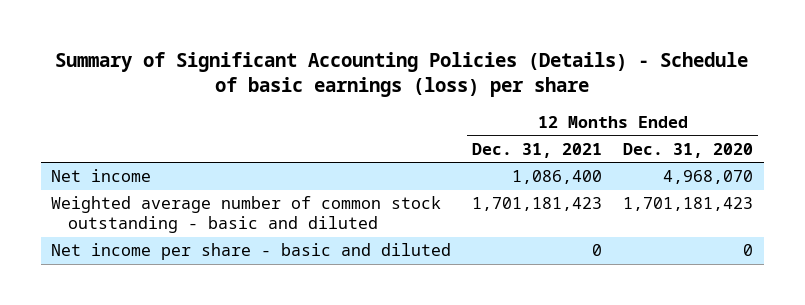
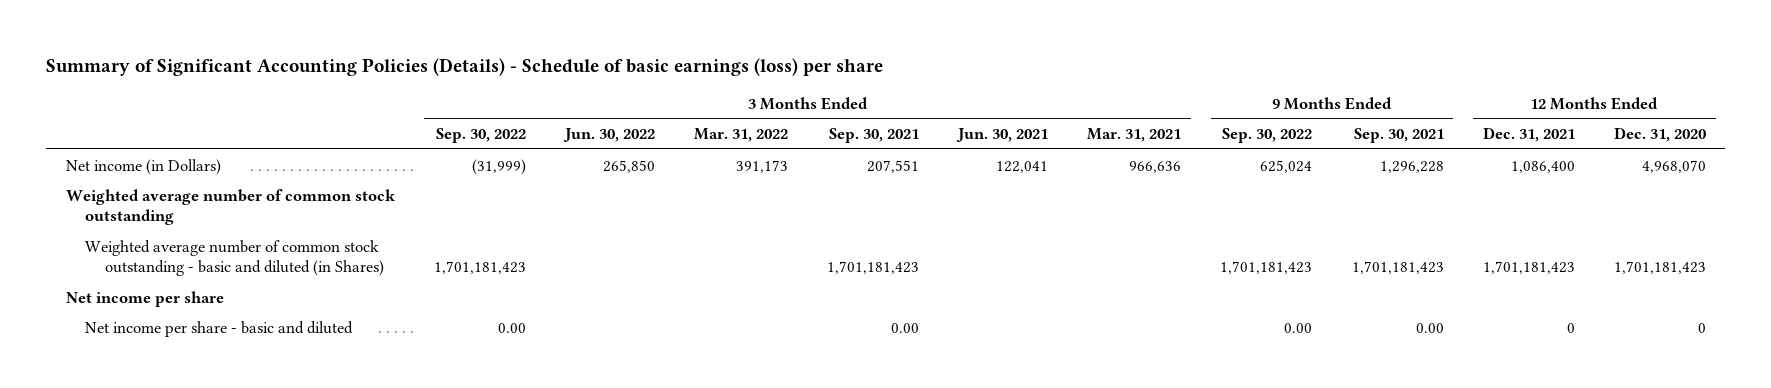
- | 12 Months Ended Dec. 31, 2021 | 12 Months Ended Dec. 31, 2020
+ | 3 Months Ended Sep. 30, 2022 | 3 Months Ended Jun. 30, 2022 | 3 Months Ended Mar. 31, 2022 | 3 Months Ended Sep. 30, 2021 | 3 Months Ended Jun. 30, 2021 | 3 Months Ended Mar. 31, 2021 | 9 Months Ended Sep. 30, 2022 | 9 Months Ended Sep. 30, 2021 | 12 Months Ended Dec. 31, 2021 | 12 Months Ended Dec. 31, 2020
- Net income | 1,086,400 | 4,968,070
- Weighted average number of common stock outstanding - basic and diluted | 1,701,181,423 | 1,701,181,423
+ Net income (in Dollars) | (31,999) | 265,850 | 391,173 | 207,551 | 122,041 | 966,636 | 625,024 | 1,296,228 | 1,086,400 | 4,968,070
+ Weighted average number of common stock outstanding
+ Weighted average number of common stock outstanding - basic and diluted (in Shares) | 1,701,181,423 | | | 1,701,181,423 | | | 1,701,181,423 | 1,701,181,423 | 1,701,181,423 | 1,701,181,423
+ Net income per share

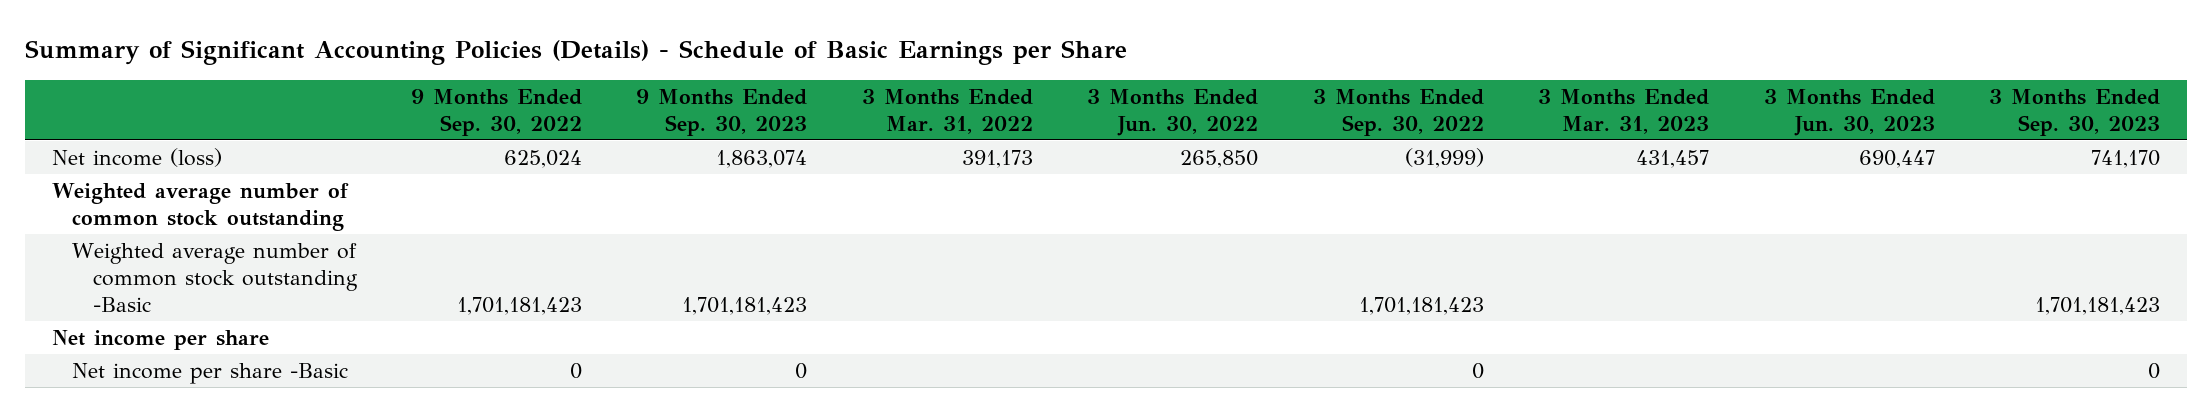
- Summary of Significant Accounting Policies (Details) - Schedule of basic earnings (loss) per share
+ Summary of Significant Accounting Policies (Details) - Schedule of Basic Earnings per Share
- | 3 Months Ended Sep. 30, 2022 | 3 Months Ended Jun. 30, 2022 | 3 Months Ended Mar. 31, 2022 | 3 Months Ended Sep. 30, 2021 | 3 Months Ended Jun. 30, 2021 | 3 Months Ended Mar. 31, 2021 | 9 Months Ended Sep. 30, 2022 | 9 Months Ended Sep. 30, 2021 | 12 Months Ended Dec. 31, 2021 | 12 Months Ended Dec. 31, 2020
+ | 9 Months Ended Sep. 30, 2022 | 9 Months Ended Sep. 30, 2023 | 3 Months Ended Mar. 31, 2022 | 3 Months Ended Jun. 30, 2022 | 3 Months Ended Sep. 30, 2022 | 3 Months Ended Mar. 31, 2023 | 3 Months Ended Jun. 30, 2023 | 3 Months Ended Sep. 30, 2023
- Net income (in Dollars) | (31,999) | 265,850 | 391,173 | 207,551 | 122,041 | 966,636 | 625,024 | 1,296,228 | 1,086,400 | 4,968,070
+ Net income (loss) | 625,024 | 1,863,074 | 391,173 | 265,850 | (31,999) | 431,457 | 690,447 | 741,170
- Weighted average number of common stock outstanding - basic and diluted (in Shares) | 1,701,181,423 | | | 1,701,181,423 | | | 1,701,181,423 | 1,701,181,423 | 1,701,181,423 | 1,701,181,423
+ Weighted average number of common stock outstanding -Basic | 1,701,181,423 | 1,701,181,423 | | | 1,701,181,423 | | | 1,701,181,423
- Net income per share - basic and diluted | 0.00 | | | 0.00 | | | 0.00 | 0.00 | 0 | 0
+ Net income per share -Basic | 0 | 0 | | | 0 | | | 0

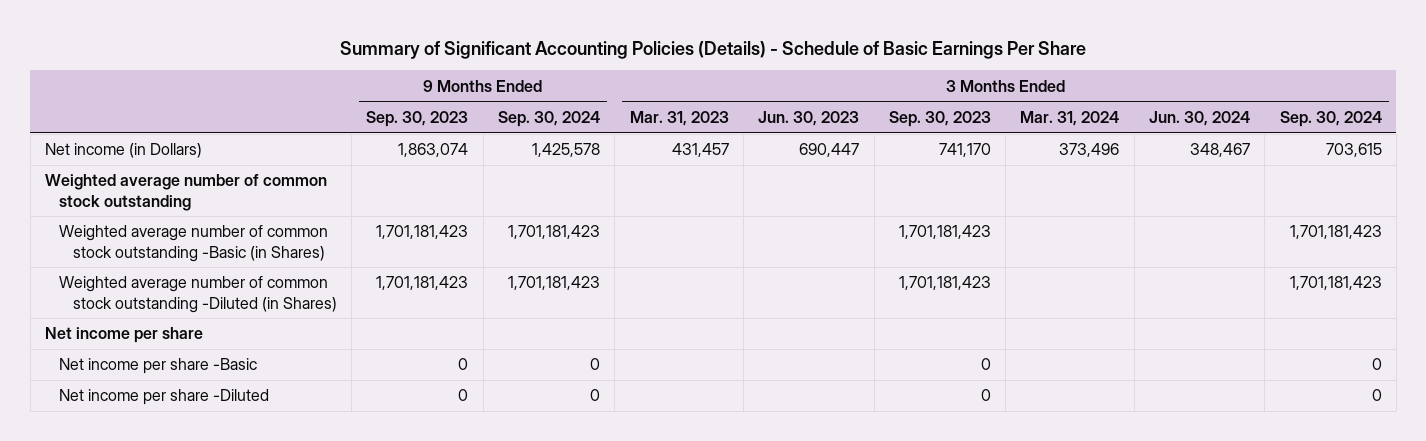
- Summary of Significant Accounting Policies (Details) - Schedule of Basic Earnings per Share
+ Summary of Significant Accounting Policies (Details) - Schedule of Basic Earnings Per Share
- | 9 Months Ended Sep. 30, 2022 | 9 Months Ended Sep. 30, 2023 | 3 Months Ended Mar. 31, 2022 | 3 Months Ended Jun. 30, 2022 | 3 Months Ended Sep. 30, 2022 | 3 Months Ended Mar. 31, 2023 | 3 Months Ended Jun. 30, 2023 | 3 Months Ended Sep. 30, 2023
+ | 9 Months Ended Sep. 30, 2023 | 9 Months Ended Sep. 30, 2024 | 3 Months Ended Mar. 31, 2023 | 3 Months Ended Jun. 30, 2023 | 3 Months Ended Sep. 30, 2023 | 3 Months Ended Mar. 31, 2024 | 3 Months Ended Jun. 30, 2024 | 3 Months Ended Sep. 30, 2024
- Net income (loss) | 625,024 | 1,863,074 | 391,173 | 265,850 | (31,999) | 431,457 | 690,447 | 741,170
+ Net income (in Dollars) | 1,863,074 | 1,425,578 | 431,457 | 690,447 | 741,170 | 373,496 | 348,467 | 703,615
- Weighted average number of common stock outstanding -Basic | 1,701,181,423 | 1,701,181,423 | | | 1,701,181,423 | | | 1,701,181,423
+ Weighted average number of common stock outstanding -Basic (in Shares) | 1,701,181,423 | 1,701,181,423 | | | 1,701,181,423 | | | 1,701,181,423
+ Weighted average number of common stock outstanding -Diluted (in Shares) | 1,701,181,423 | 1,701,181,423 | | | 1,701,181,423 | | | 1,701,181,423
+ Net income per share -Diluted | 0 | 0 | | | 0 | | | 0

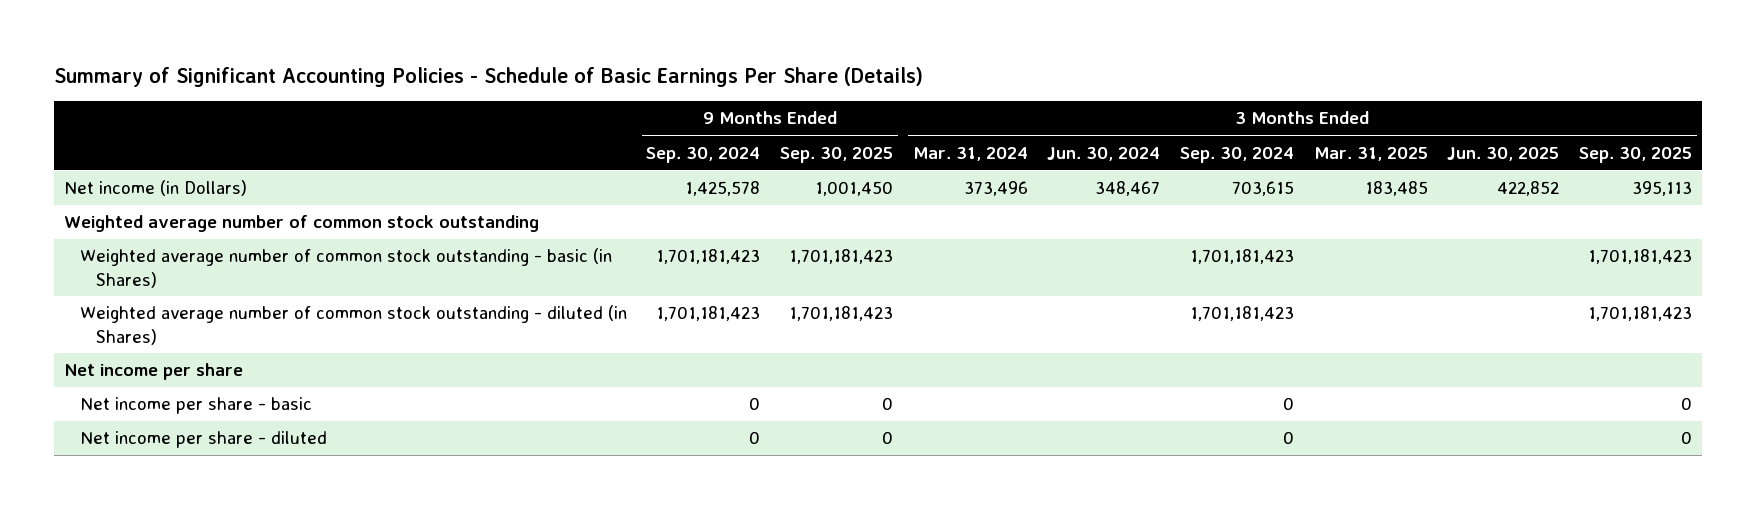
- Summary of Significant Accounting Policies (Details) - Schedule of Basic Earnings Per Share
+ Summary of Significant Accounting Policies - Schedule of Basic Earnings Per Share (Details)
- | 9 Months Ended Sep. 30, 2023 | 9 Months Ended Sep. 30, 2024 | 3 Months Ended Mar. 31, 2023 | 3 Months Ended Jun. 30, 2023 | 3 Months Ended Sep. 30, 2023 | 3 Months Ended Mar. 31, 2024 | 3 Months Ended Jun. 30, 2024 | 3 Months Ended Sep. 30, 2024
+ | 9 Months Ended Sep. 30, 2024 | 9 Months Ended Sep. 30, 2025 | 3 Months Ended Mar. 31, 2024 | 3 Months Ended Jun. 30, 2024 | 3 Months Ended Sep. 30, 2024 | 3 Months Ended Mar. 31, 2025 | 3 Months Ended Jun. 30, 2025 | 3 Months Ended Sep. 30, 2025
- Weighted average number of common stock outstanding -Basic (in Shares) | 1,701,181,423 | 1,701,181,423 | | | 1,701,181,423 | | | 1,701,181,423
- Weighted average number of common stock outstanding -Diluted (in Shares) | 1,701,181,423 | 1,701,181,423 | | | 1,701,181,423 | | | 1,701,181,423
+ Weighted average number of common stock outstanding - basic (in Shares) | 1,701,181,423 | 1,701,181,423 | | | 1,701,181,423 | | | 1,701,181,423
+ Weighted average number of common stock outstanding - diluted (in Shares) | 1,701,181,423 | 1,701,181,423 | | | 1,701,181,423 | | | 1,701,181,423
- Net income per share -Basic | 0 | 0 | | | 0 | | | 0
- Net income per share -Diluted | 0 | 0 | | | 0 | | | 0
+ Net income per share - basic | 0 | 0 | | | 0 | | | 0
+ Net income per share - diluted | 0 | 0 | | | 0 | | | 0

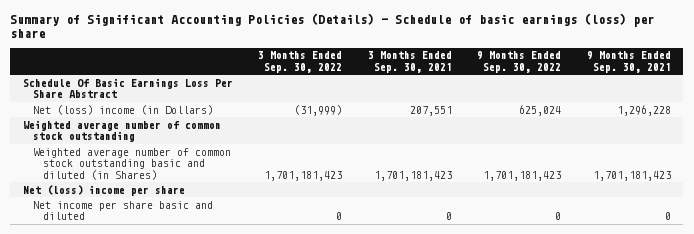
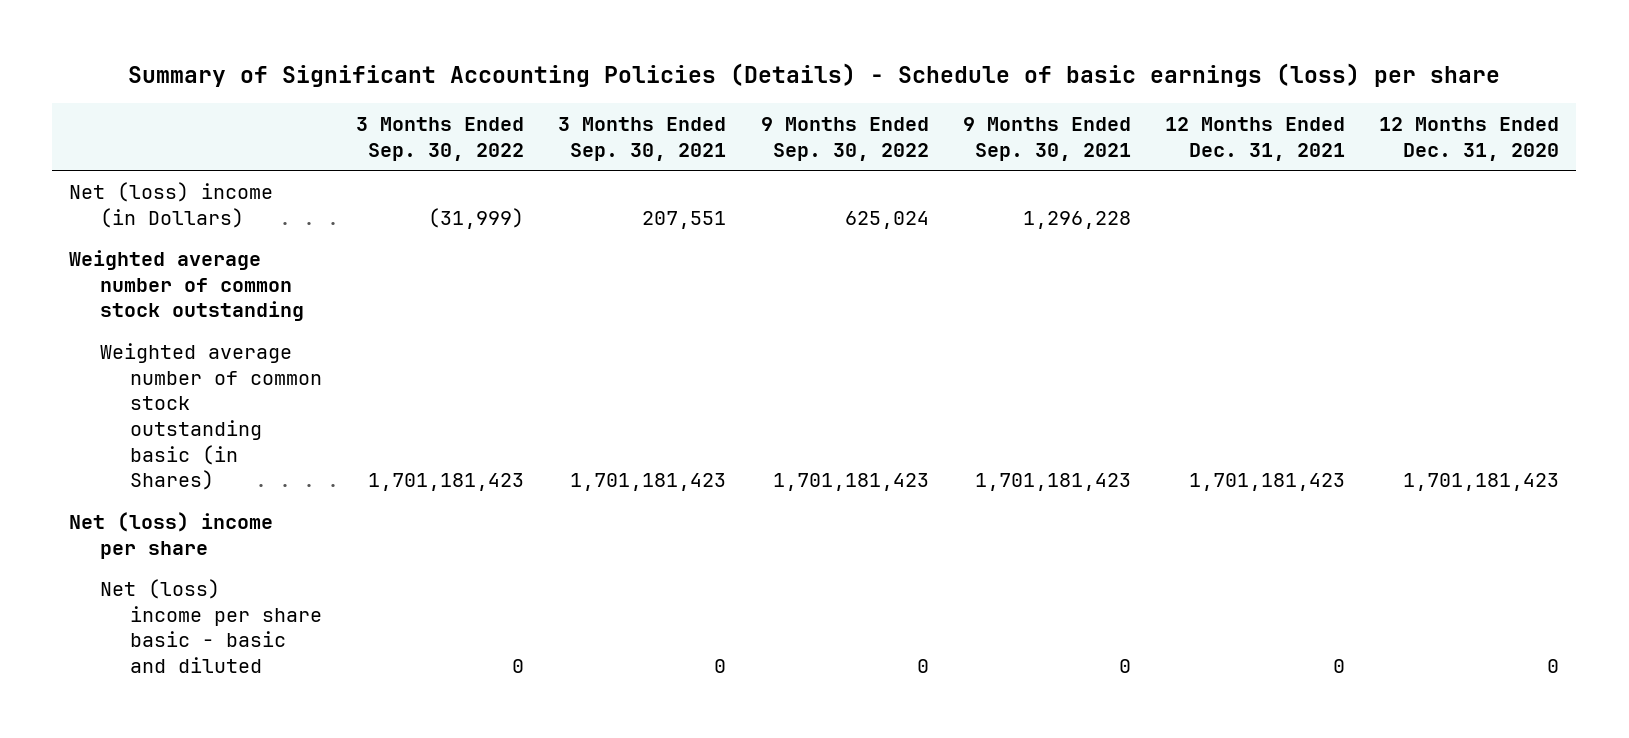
- | 3 Months Ended Sep. 30, 2022 | 3 Months Ended Sep. 30, 2021 | 9 Months Ended Sep. 30, 2022 | 9 Months Ended Sep. 30, 2021
+ | 3 Months Ended Sep. 30, 2022 | 3 Months Ended Sep. 30, 2021 | 9 Months Ended Sep. 30, 2022 | 9 Months Ended Sep. 30, 2021 | 12 Months Ended Dec. 31, 2021 | 12 Months Ended Dec. 31, 2020
- Schedule Of Basic Earnings Loss Per Share Abstract
- Weighted average number of common stock outstanding basic and diluted (in Shares) | 1,701,181,423 | 1,701,181,423 | 1,701,181,423 | 1,701,181,423
+ Weighted average number of common stock outstanding basic (in Shares) | 1,701,181,423 | 1,701,181,423 | 1,701,181,423 | 1,701,181,423 | 1,701,181,423 | 1,701,181,423
- Net income per share basic and diluted | 0 | 0 | 0 | 0
+ Net (loss) income per share basic - basic and diluted | 0 | 0 | 0 | 0 | 0 | 0

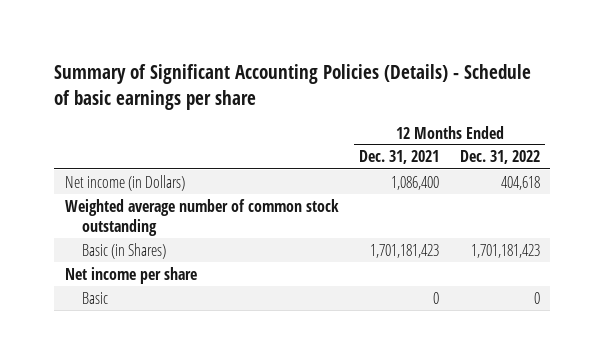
- Summary of Significant Accounting Policies (Details) - Schedule of basic earnings (loss) per share
+ Summary of Significant Accounting Policies (Details) - Schedule of basic earnings per share
- | 3 Months Ended Sep. 30, 2022 | 3 Months Ended Sep. 30, 2021 | 9 Months Ended Sep. 30, 2022 | 9 Months Ended Sep. 30, 2021 | 12 Months Ended Dec. 31, 2021 | 12 Months Ended Dec. 31, 2020
+ | 12 Months Ended Dec. 31, 2021 | 12 Months Ended Dec. 31, 2022
- Net (loss) income (in Dollars) | (31,999) | 207,551 | 625,024 | 1,296,228 | |
+ Net income (in Dollars) | 1,086,400 | 404,618
- Weighted average number of common stock outstanding basic (in Shares) | 1,701,181,423 | 1,701,181,423 | 1,701,181,423 | 1,701,181,423 | 1,701,181,423 | 1,701,181,423
- Net (loss) income per share
- Net (loss) income per share basic - basic and diluted | 0 | 0 | 0 | 0 | 0 | 0
+ Basic (in Shares) | 1,701,181,423 | 1,701,181,423
+ Net income per share
+ Basic | 0 | 0

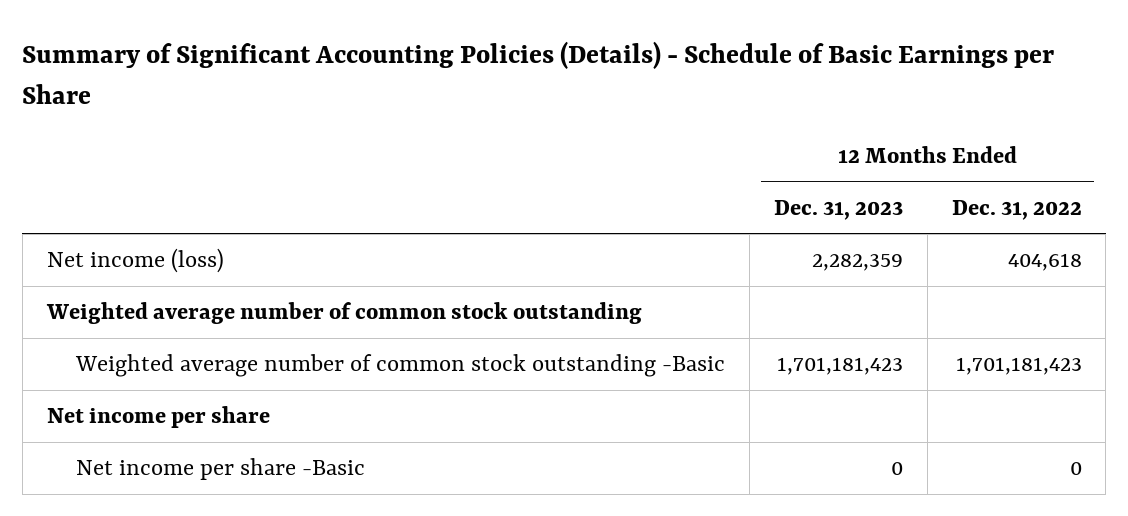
- Summary of Significant Accounting Policies (Details) - Schedule of basic earnings per share
+ Summary of Significant Accounting Policies (Details) - Schedule of Basic Earnings per Share
- | 12 Months Ended Dec. 31, 2021 | 12 Months Ended Dec. 31, 2022
+ | 12 Months Ended Dec. 31, 2023 | 12 Months Ended Dec. 31, 2022
- Net income (in Dollars) | 1,086,400 | 404,618
+ Net income (loss) | 2,282,359 | 404,618
- Basic (in Shares) | 1,701,181,423 | 1,701,181,423
+ Weighted average number of common stock outstanding -Basic | 1,701,181,423 | 1,701,181,423
- Basic | 0 | 0
+ Net income per share -Basic | 0 | 0

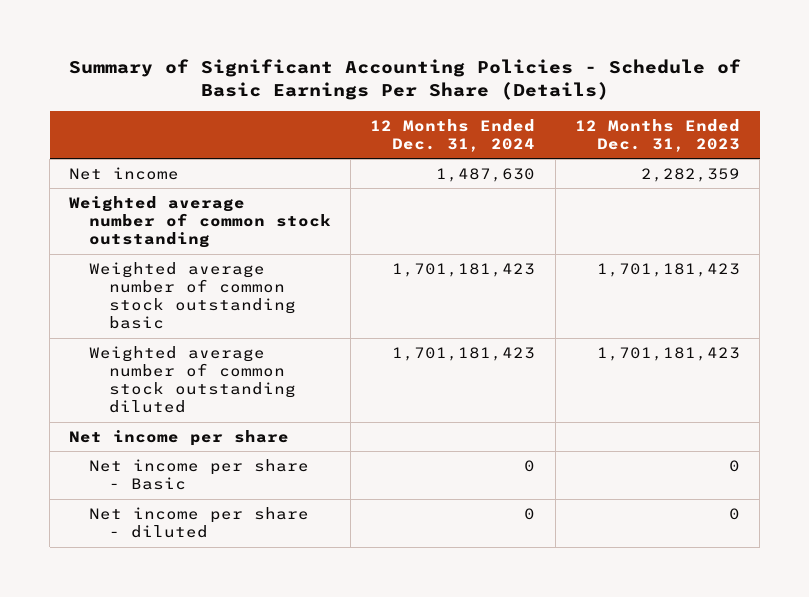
- Summary of Significant Accounting Policies (Details) - Schedule of Basic Earnings per Share
+ Summary of Significant Accounting Policies - Schedule of Basic Earnings Per Share (Details)
- | 12 Months Ended Dec. 31, 2023 | 12 Months Ended Dec. 31, 2022
+ | 12 Months Ended Dec. 31, 2024 | 12 Months Ended Dec. 31, 2023
- Net income (loss) | 2,282,359 | 404,618
+ Net income | 1,487,630 | 2,282,359
- Weighted average number of common stock outstanding -Basic | 1,701,181,423 | 1,701,181,423
+ Weighted average number of common stock outstanding basic | 1,701,181,423 | 1,701,181,423
+ Weighted average number of common stock outstanding diluted | 1,701,181,423 | 1,701,181,423
- Net income per share -Basic | 0 | 0
+ Net income per share - Basic | 0 | 0
+ Net income per share - diluted | 0 | 0

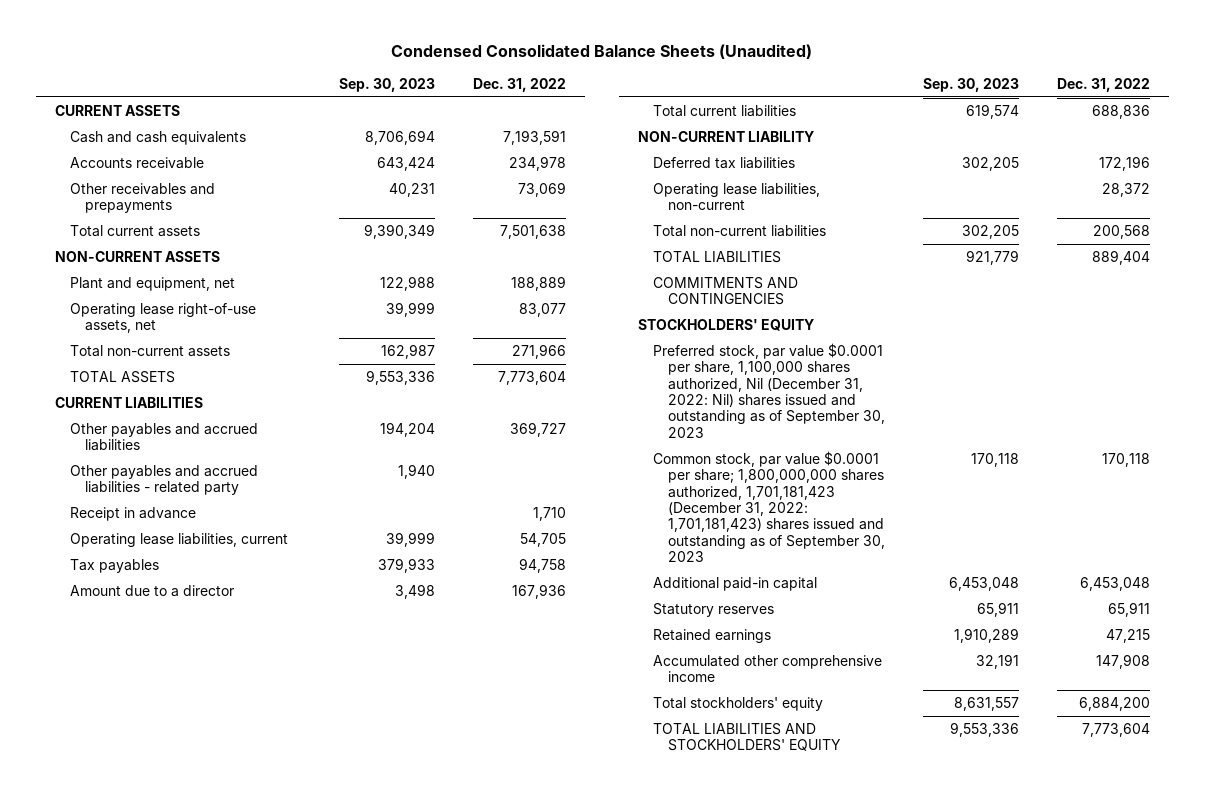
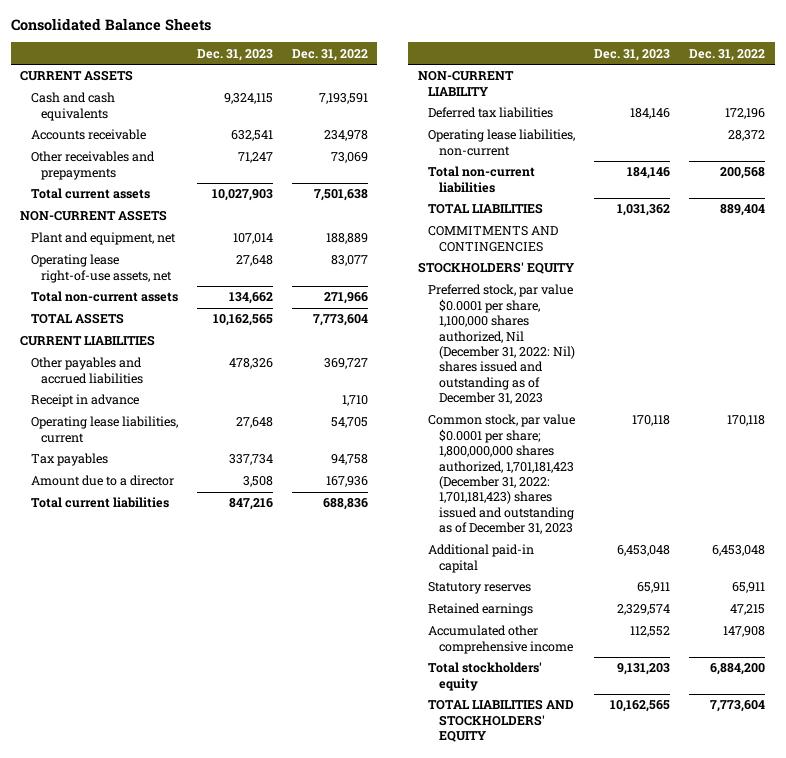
- Condensed Consolidated Balance Sheets (Unaudited)
+ Consolidated Balance Sheets
- | Sep. 30, 2023 | Dec. 31, 2022
+ | Dec. 31, 2023 | Dec. 31, 2022
- Other payables and accrued liabilities - related party | 1,940 |
- Preferred stock, par value $0.0001 per share, 1,100,000 shares authorized, Nil (December 31, 2022: Nil) shares issued and outstanding as of September 30, 2023
- Common stock, par value $0.0001 per share; 1,800,000,000 shares authorized, 1,701,181,423 (December 31, 2022: 1,701,181,423) shares issued and outstanding as of September 30, 2023 | 170,118 | 170,118
+ Preferred stock, par value $0.0001 per share, 1,100,000 shares authorized, Nil (December 31, 2022: Nil) shares issued and outstanding as of December 31, 2023
+ Common stock, par value $0.0001 per share; 1,800,000,000 shares authorized, 1,701,181,423 (December 31, 2022: 1,701,181,423) shares issued and outstanding as of December 31, 2023 | 170,118 | 170,118

